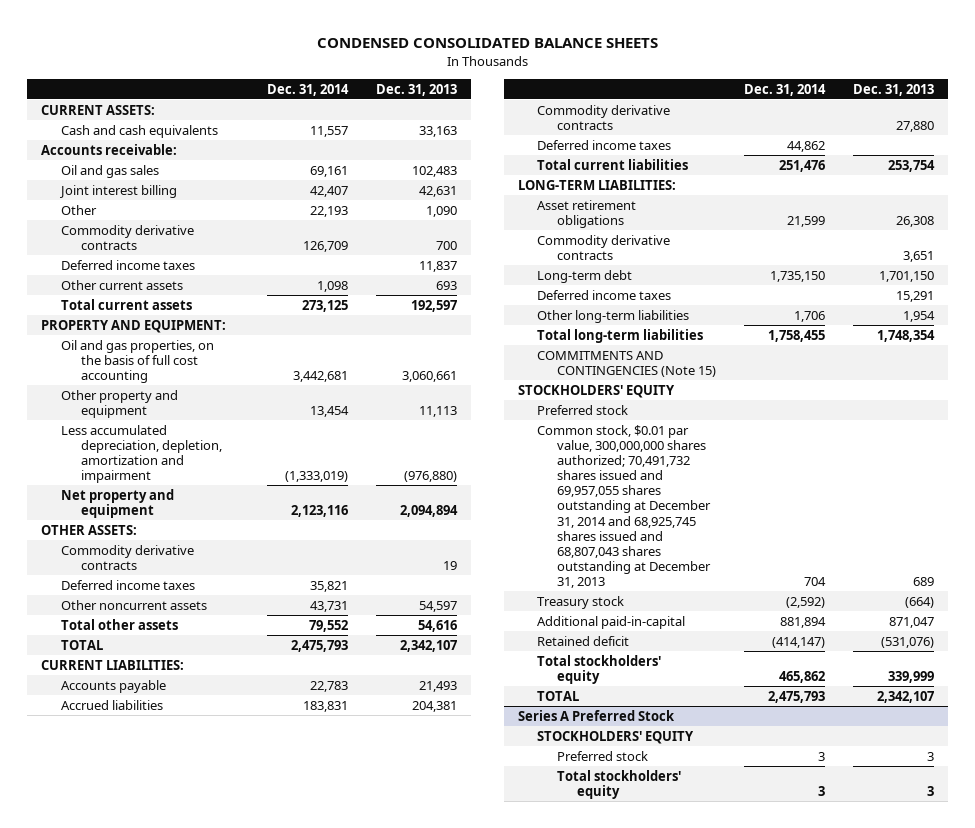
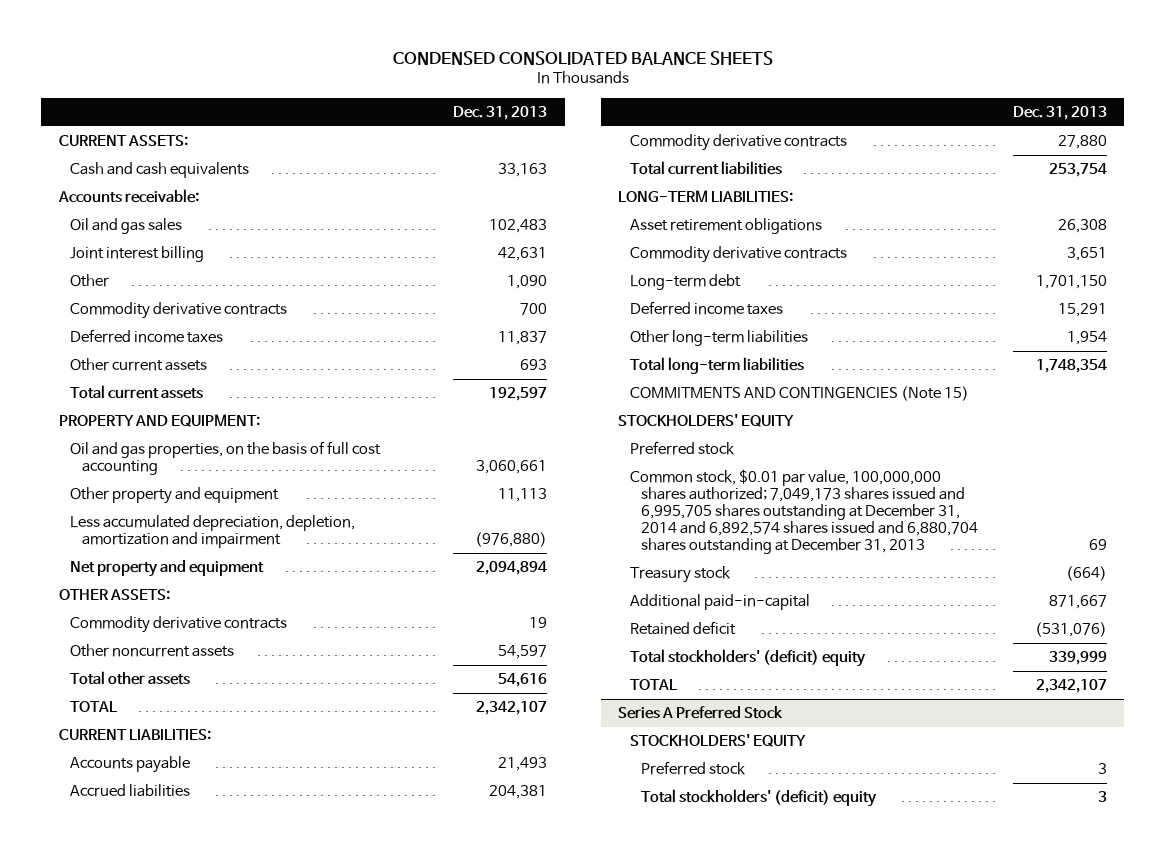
- | Dec. 31, 2014 | Dec. 31, 2013
+ | Dec. 31, 2013
- Deferred income taxes | 35,821 |
- Deferred income taxes | 44,862 |
- Common stock, $0.01 par value, 300,000,000 shares authorized; 70,491,732 shares issued and 69,957,055 shares outstanding at December 31, 2014 and 68,925,745 shares issued and 68,807,043 shares outstanding at December 31, 2013 | 704 | 689
+ Common stock, $0.01 par value, 100,000,000 shares authorized; 7,049,173 shares issued and 6,995,705 shares outstanding at December 31, 2014 and 6,892,574 shares issued and 6,880,704 shares outstanding at December 31, 2013 | 69
- Additional paid-in-capital | 881,894 | 871,047
+ Additional paid-in-capital | 871,667
- Total stockholders' equity | 465,862 | 339,999
+ Total stockholders' (deficit) equity | 339,999
@ Series A Preferred Stock
- Total stockholders' equity | 3 | 3
+ Total stockholders' (deficit) equity | 3

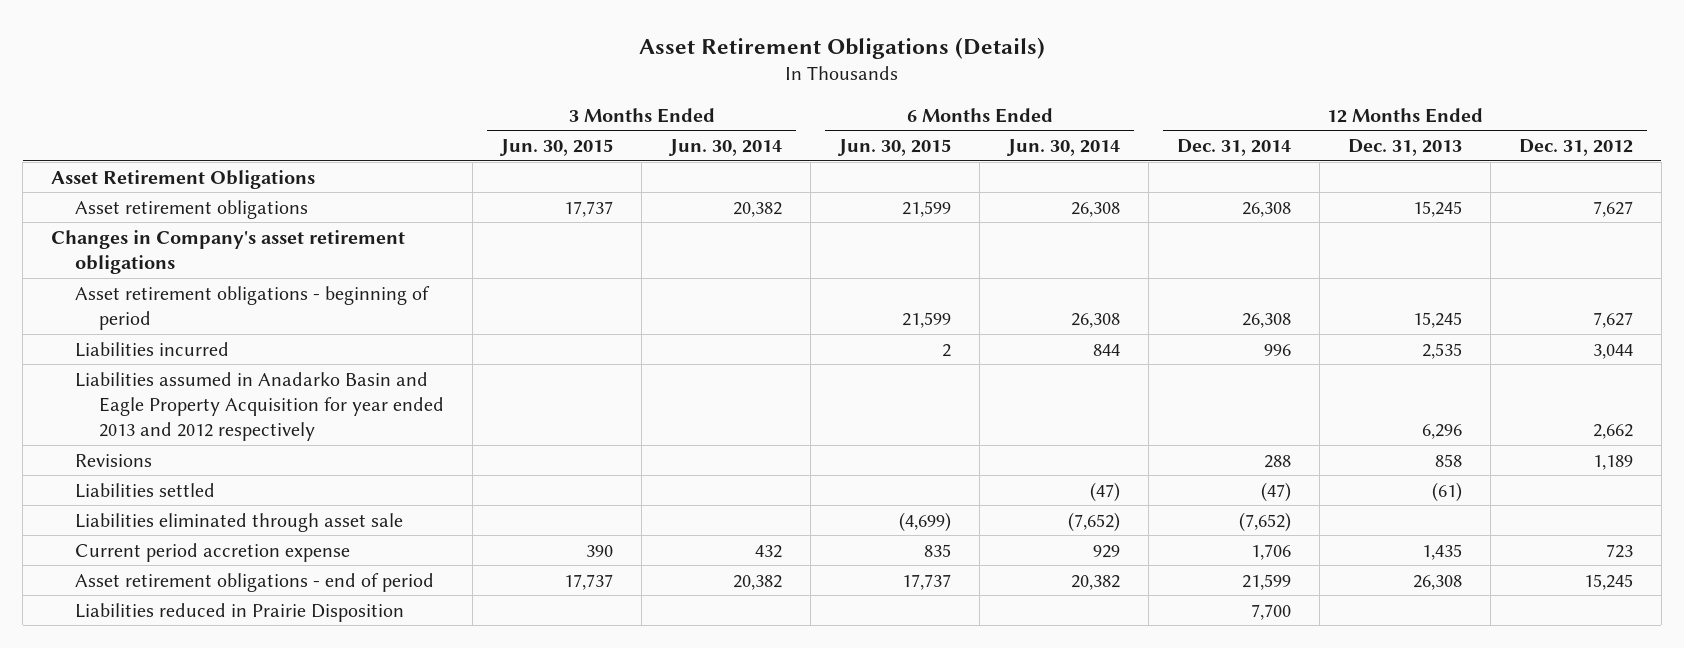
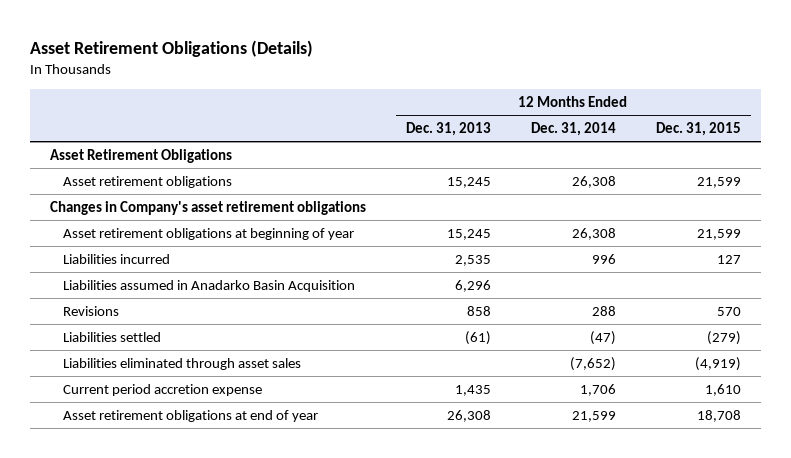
- | 3 Months Ended Jun. 30, 2015 | 3 Months Ended Jun. 30, 2014 | 6 Months Ended Jun. 30, 2015 | 6 Months Ended Jun. 30, 2014 | 12 Months Ended Dec. 31, 2014 | 12 Months Ended Dec. 31, 2013 | 12 Months Ended Dec. 31, 2012
+ | 12 Months Ended Dec. 31, 2013 | 12 Months Ended Dec. 31, 2014 | 12 Months Ended Dec. 31, 2015
- Asset retirement obligations - beginning of period | | | 21,599 | 26,308 | 26,308 | 15,245 | 7,627
+ Asset retirement obligations at beginning of year | 15,245 | 26,308 | 21,599
- Liabilities assumed in Anadarko Basin and Eagle Property Acquisition for year ended 2013 and 2012 respectively | | | | | | 6,296 | 2,662
+ Liabilities assumed in Anadarko Basin Acquisition | 6,296 | |
- Liabilities eliminated through asset sale | | | (4,699) | (7,652) | (7,652) | |
+ Liabilities eliminated through asset sales | | (7,652) | (4,919)
- Asset retirement obligations - end of period | 17,737 | 20,382 | 17,737 | 20,382 | 21,599 | 26,308 | 15,245
- Liabilities reduced in Prairie Disposition | | | | | 7,700 | |
+ Asset retirement obligations at end of year | 26,308 | 21,599 | 18,708

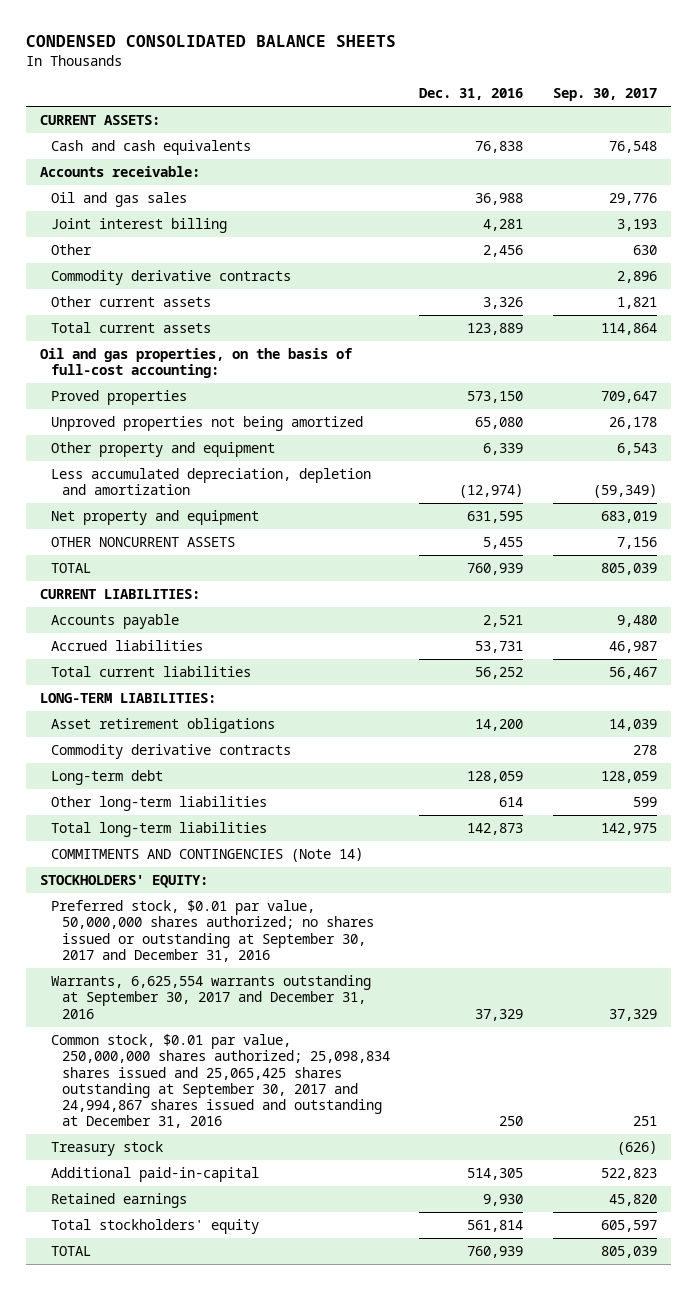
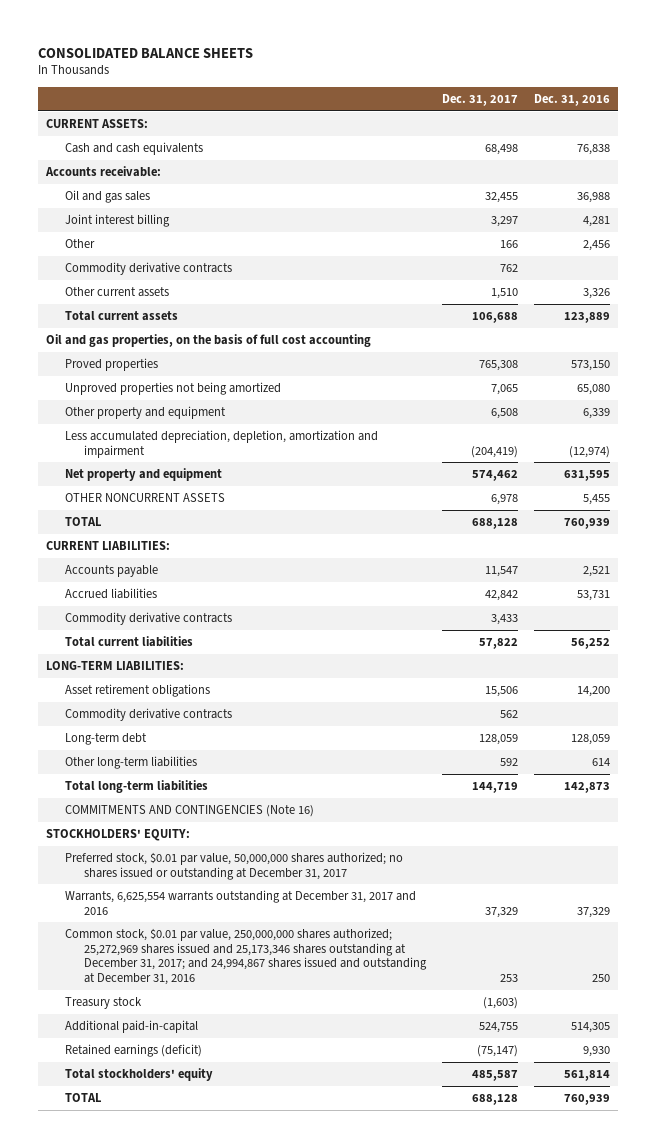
- CONDENSED CONSOLIDATED BALANCE SHEETS
+ CONSOLIDATED BALANCE SHEETS
- | Dec. 31, 2016 | Sep. 30, 2017
+ | Dec. 31, 2017 | Dec. 31, 2016
- Oil and gas properties, on the basis of full-cost accounting:
+ Oil and gas properties, on the basis of full cost accounting
- Less accumulated depreciation, depletion and amortization | (12,974) | (59,349)
+ Less accumulated depreciation, depletion, amortization and impairment | (204,419) | (12,974)
+ Commodity derivative contracts | 3,433 |
- COMMITMENTS AND CONTINGENCIES (Note 14)
+ COMMITMENTS AND CONTINGENCIES (Note 16)
- Preferred stock, $0.01 par value, 50,000,000 shares authorized; no shares issued or outstanding at September 30, 2017 and December 31, 2016
- Warrants, 6,625,554 warrants outstanding at September 30, 2017 and December 31, 2016 | 37,329 | 37,329
- Common stock, $0.01 par value, 250,000,000 shares authorized; 25,098,834 shares issued and 25,065,425 shares outstanding at September 30, 2017 and 24,994,867 shares issued and outstanding at December 31, 2016 | 250 | 251
+ Preferred stock, $0.01 par value, 50,000,000 shares authorized; no shares issued or outstanding at December 31, 2017
+ Warrants, 6,625,554 warrants outstanding at December 31, 2017 and 2016 | 37,329 | 37,329
+ Common stock, $0.01 par value, 250,000,000 shares authorized; 25,272,969 shares issued and 25,173,346 shares outstanding at December 31, 2017; and 24,994,867 shares issued and outstanding at December 31, 2016 | 253 | 250
- Retained earnings | 9,930 | 45,820
+ Retained earnings (deficit) | (75,147) | 9,930

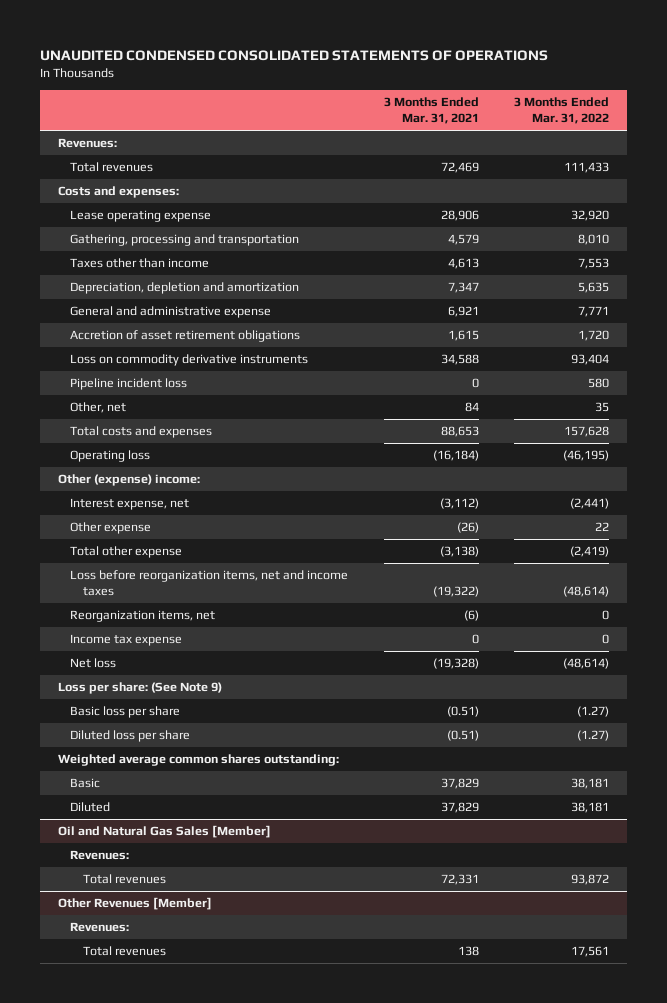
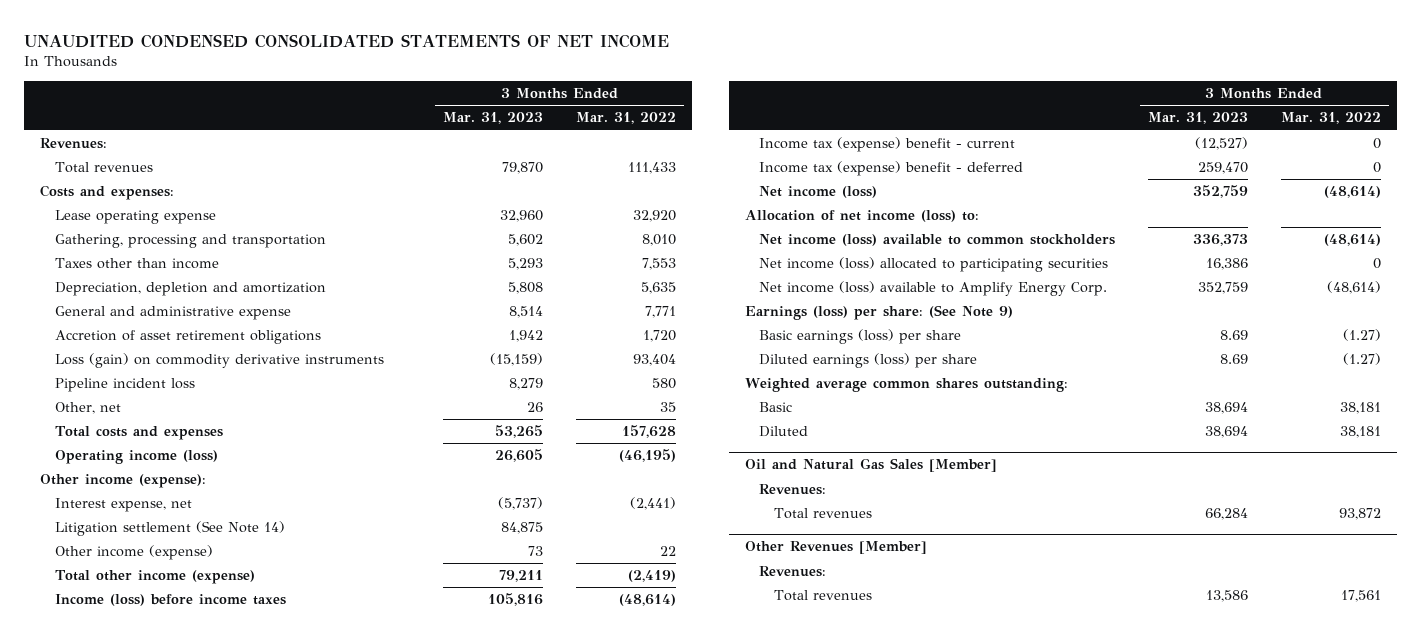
- UNAUDITED CONDENSED CONSOLIDATED STATEMENTS OF OPERATIONS
+ UNAUDITED CONDENSED CONSOLIDATED STATEMENTS OF NET INCOME
- | 3 Months Ended Mar. 31, 2021 | 3 Months Ended Mar. 31, 2022
+ | 3 Months Ended Mar. 31, 2023 | 3 Months Ended Mar. 31, 2022
- Loss on commodity derivative instruments | 34,588 | 93,404
+ Loss (gain) on commodity derivative instruments | (15,159) | 93,404
- Operating loss | (16,184) | (46,195)
- Other (expense) income:
+ Operating income (loss) | 26,605 | (46,195)
+ Other income (expense):
- Other expense | (26) | 22
- Total other expense | (3,138) | (2,419)
- Loss before reorganization items, net and income taxes | (19,322) | (48,614)
- Reorganization items, net | (6) | 0
- Income tax expense | 0 | 0
- Net loss | (19,328) | (48,614)
- Loss per share: (See Note 9)
- Basic loss per share | (0.51) | (1.27)
- Diluted loss per share | (0.51) | (1.27)
+ Litigation settlement (See Note 14) | 84,875 |
+ Other income (expense) | 73 | 22
+ Total other income (expense) | 79,211 | (2,419)
+ Income (loss) before income taxes | 105,816 | (48,614)
+ Income tax (expense) benefit - current | (12,527) | 0
+ Income tax (expense) benefit - deferred | 259,470 | 0
+ Net income (loss) | 352,759 | (48,614)
+ Allocation of net income (loss) to:
+ Net income (loss) available to common stockholders | 336,373 | (48,614)
+ Net income (loss) allocated to participating securities | 16,386 | 0
+ Net income (loss) available to Amplify Energy Corp. | 352,759 | (48,614)
+ Earnings (loss) per share: (See Note 9)
+ Basic earnings (loss) per share | 8.69 | (1.27)
+ Diluted earnings (loss) per share | 8.69 | (1.27)

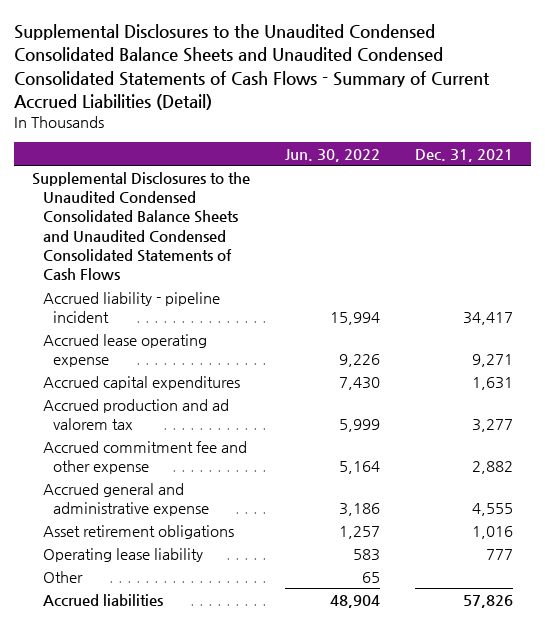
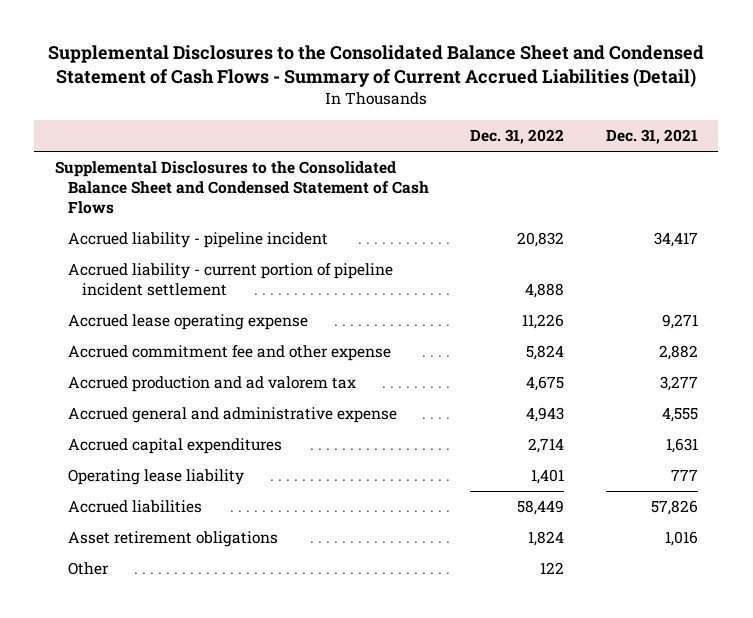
- Supplemental Disclosures to the Unaudited Condensed Consolidated Balance Sheets and Unaudited Condensed Consolidated Statements of Cash Flows - Summary of Current Accrued Liabilities (Detail)
+ Supplemental Disclosures to the Consolidated Balance Sheet and Condensed Statement of Cash Flows - Summary of Current Accrued Liabilities (Detail)
- | Jun. 30, 2022 | Dec. 31, 2021
+ | Dec. 31, 2022 | Dec. 31, 2021
- Supplemental Disclosures to the Unaudited Condensed Consolidated Balance Sheets and Unaudited Condensed Consolidated Statements of Cash Flows
+ Supplemental Disclosures to the Consolidated Balance Sheet and Condensed Statement of Cash Flows
+ Accrued liability - current portion of pipeline incident settlement | 4,888 |
moved down: Accrued production and ad valorem tax | 4,675 | 3,277
moved down: Accrued capital expenditures | 2,714 | 1,631
moved down: Asset retirement obligations | 1,824 | 1,016
moved down: Other | 122 |

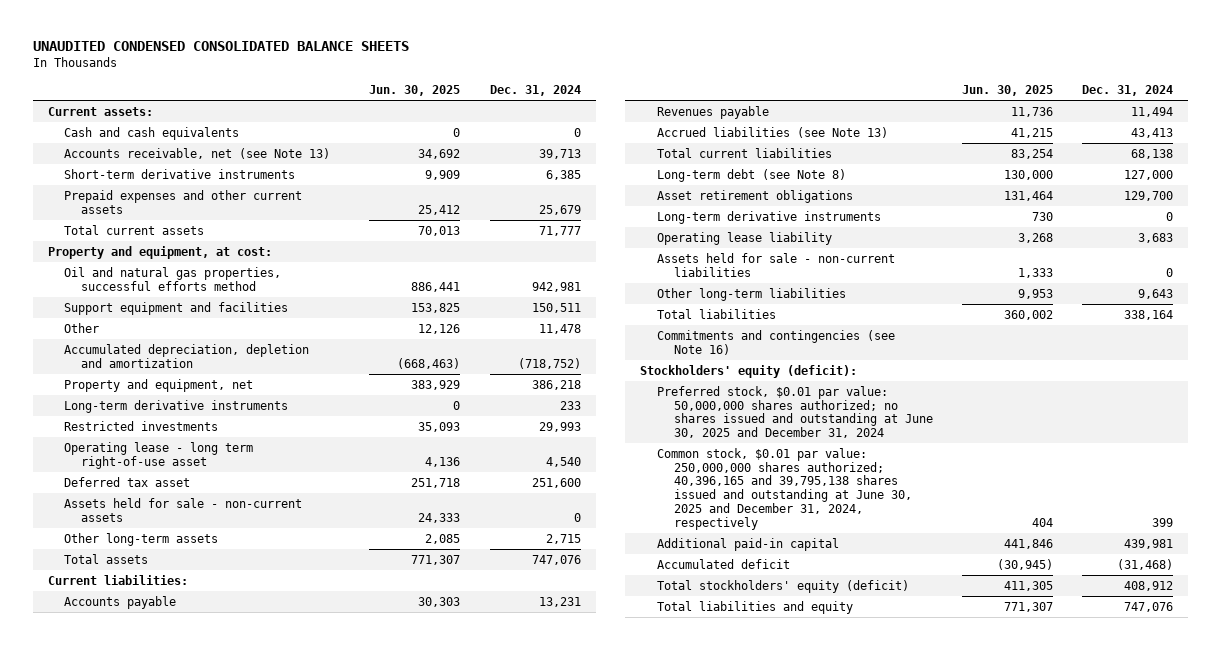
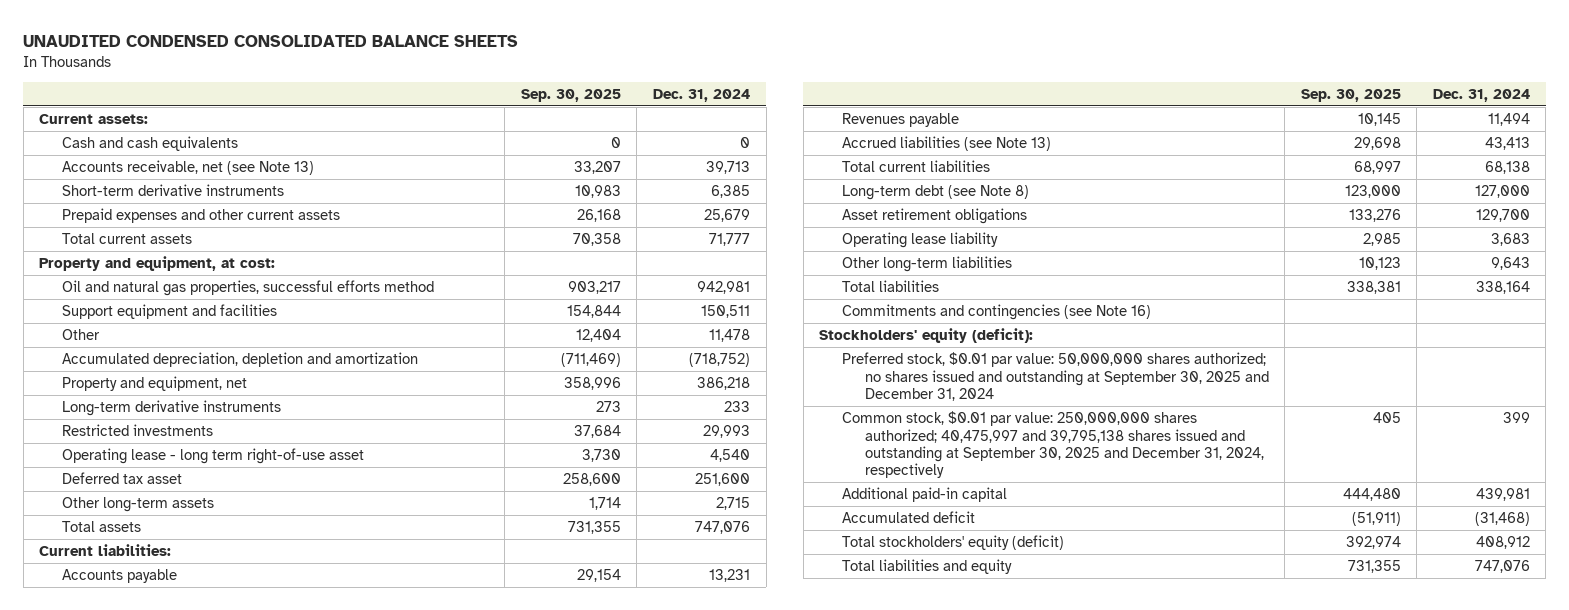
- | Jun. 30, 2025 | Dec. 31, 2024
+ | Sep. 30, 2025 | Dec. 31, 2024
- Assets held for sale - non-current assets | 24,333 | 0
- Long-term derivative instruments | 730 | 0
- Assets held for sale - non-current liabilities | 1,333 | 0
- Preferred stock, $0.01 par value: 50,000,000 shares authorized; no shares issued and outstanding at June 30, 2025 and December 31, 2024
- Common stock, $0.01 par value: 250,000,000 shares authorized; 40,396,165 and 39,795,138 shares issued and outstanding at June 30, 2025 and December 31, 2024, respectively | 404 | 399
+ Preferred stock, $0.01 par value: 50,000,000 shares authorized; no shares issued and outstanding at September 30, 2025 and December 31, 2024
+ Common stock, $0.01 par value: 250,000,000 shares authorized; 40,475,997 and 39,795,138 shares issued and outstanding at September 30, 2025 and December 31, 2024, respectively | 405 | 399

